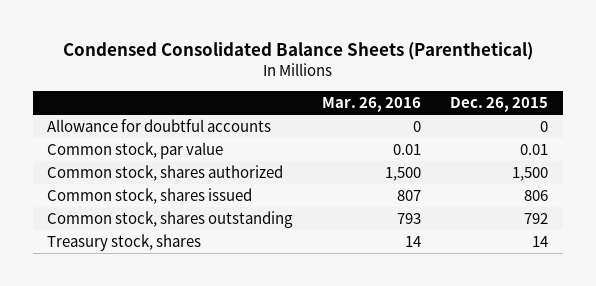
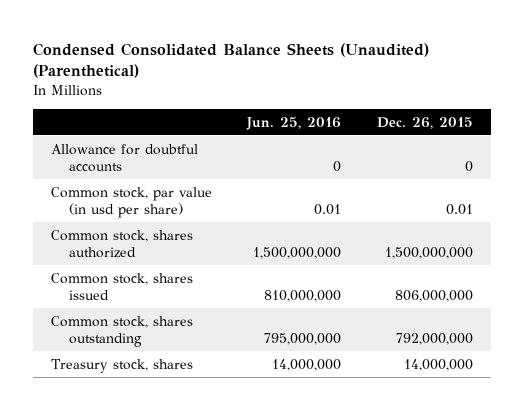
- Condensed Consolidated Balance Sheets (Parenthetical)
+ Condensed Consolidated Balance Sheets (Unaudited) (Parenthetical)
- | Mar. 26, 2016 | Dec. 26, 2015
+ | Jun. 25, 2016 | Dec. 26, 2015
- Common stock, par value | 0.01 | 0.01
- Common stock, shares authorized | 1,500 | 1,500
- Common stock, shares issued | 807 | 806
- Common stock, shares outstanding | 793 | 792
- Treasury stock, shares | 14 | 14
+ Common stock, par value (in usd per share) | 0.01 | 0.01
+ Common stock, shares authorized | 1,500,000,000 | 1,500,000,000
+ Common stock, shares issued | 810,000,000 | 806,000,000
+ Common stock, shares outstanding | 795,000,000 | 792,000,000
+ Treasury stock, shares | 14,000,000 | 14,000,000

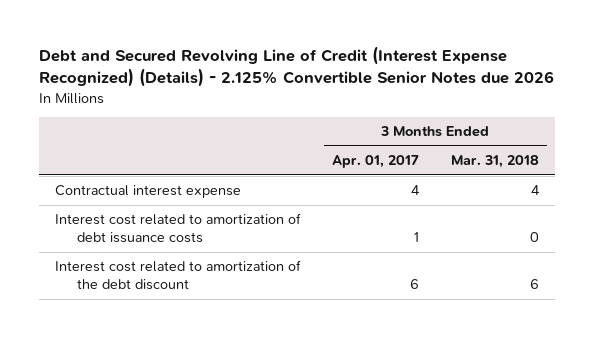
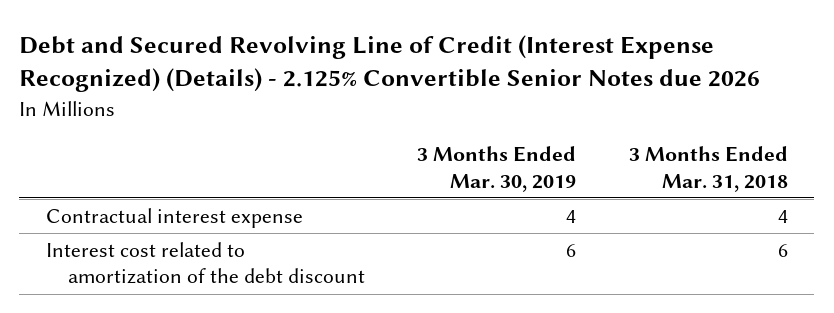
- | 3 Months Ended Apr. 01, 2017 | 3 Months Ended Mar. 31, 2018
+ | 3 Months Ended Mar. 30, 2019 | 3 Months Ended Mar. 31, 2018
- Interest cost related to amortization of debt issuance costs | 1 | 0

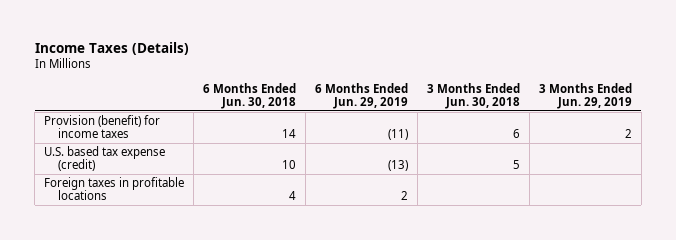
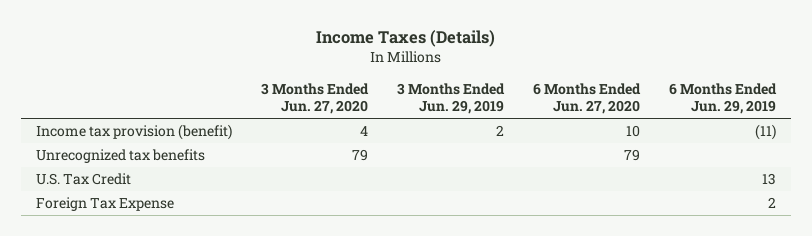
- | 6 Months Ended Jun. 30, 2018 | 6 Months Ended Jun. 29, 2019 | 3 Months Ended Jun. 30, 2018 | 3 Months Ended Jun. 29, 2019
+ | 3 Months Ended Jun. 27, 2020 | 3 Months Ended Jun. 29, 2019 | 6 Months Ended Jun. 27, 2020 | 6 Months Ended Jun. 29, 2019
- Provision (benefit) for income taxes | 14 | (11) | 6 | 2
- U.S. based tax expense (credit) | 10 | (13) | 5 |
- Foreign taxes in profitable locations | 4 | 2 | |
+ Income tax provision (benefit) | 4 | 2 | 10 | (11)
+ Unrecognized tax benefits | 79 | | 79 |
+ U.S. Tax Credit | | | | 13
+ Foreign Tax Expense | | | | 2

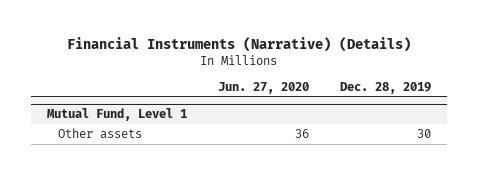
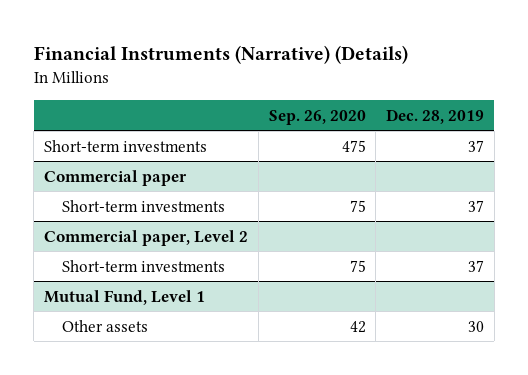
- | Jun. 27, 2020 | Dec. 28, 2019
+ | Sep. 26, 2020 | Dec. 28, 2019
+ Short-term investments | 475 | 37
+ Commercial paper
+ Short-term investments | 75 | 37
+ Commercial paper, Level 2
+ Short-term investments | 75 | 37

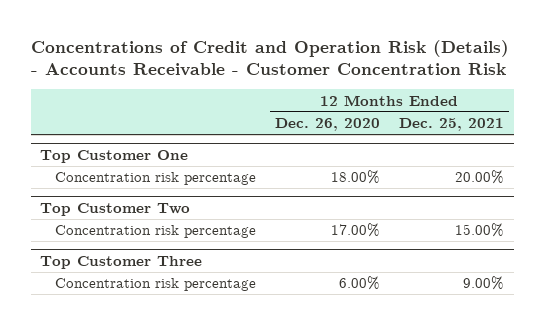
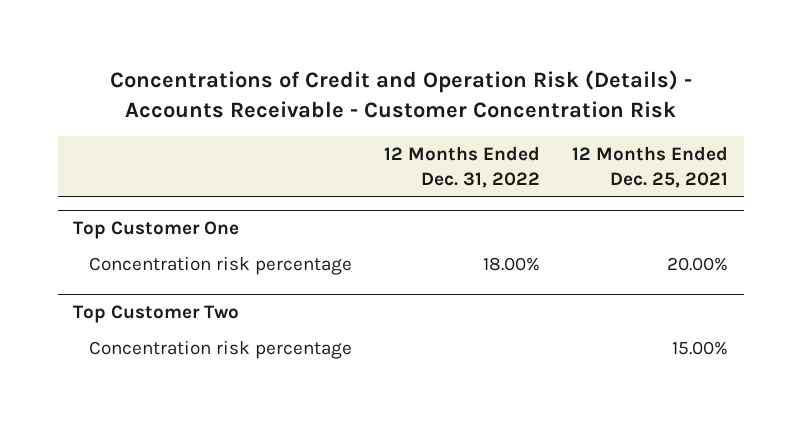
- | 12 Months Ended Dec. 26, 2020 | 12 Months Ended Dec. 25, 2021
+ | 12 Months Ended Dec. 31, 2022 | 12 Months Ended Dec. 25, 2021
- Top Customer Three
- Concentration risk percentage | 6.00% | 9.00%

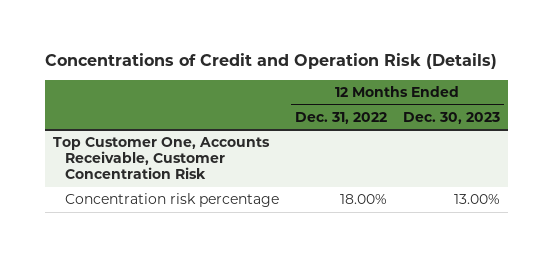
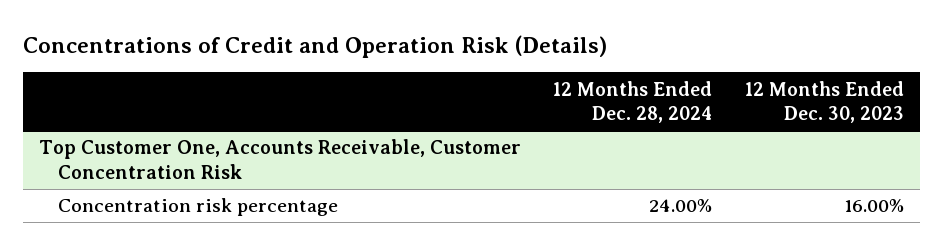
- | 12 Months Ended Dec. 31, 2022 | 12 Months Ended Dec. 30, 2023
+ | 12 Months Ended Dec. 28, 2024 | 12 Months Ended Dec. 30, 2023
@ Top Customer One, Accounts Receivable, Customer Concentration Risk
- Concentration risk percentage | 18.00% | 13.00%
+ Concentration risk percentage | 24.00% | 16.00%

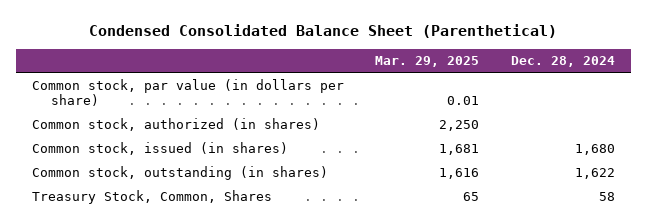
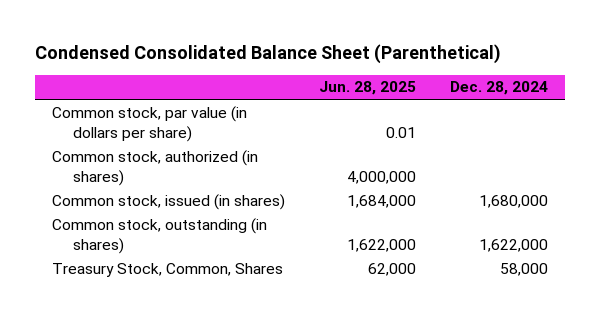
- | Mar. 29, 2025 | Dec. 28, 2024
+ | Jun. 28, 2025 | Dec. 28, 2024
- Common stock, issued (in shares) | 1,681 | 1,680
- Common stock, outstanding (in shares) | 1,616 | 1,622
- Treasury Stock, Common, Shares | 65 | 58
+ Common stock, issued (in shares) | 1,684,000 | 1,680,000
+ Common stock, outstanding (in shares) | 1,622,000 | 1,622,000
+ Treasury Stock, Common, Shares | 62,000 | 58,000

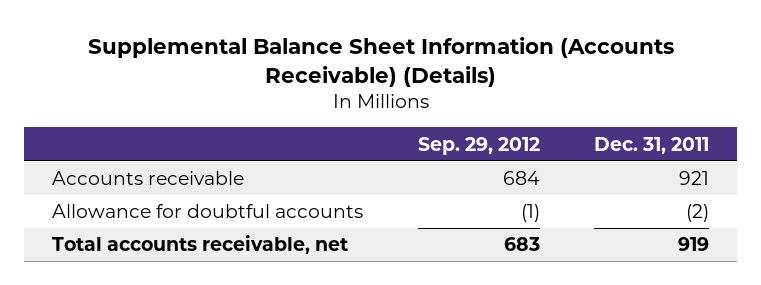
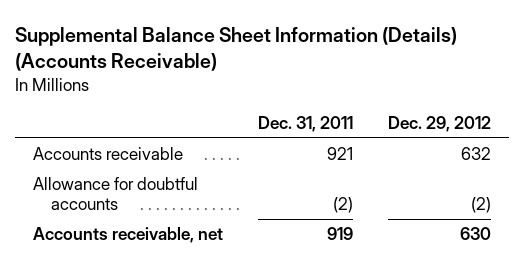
- Supplemental Balance Sheet Information (Accounts Receivable) (Details)
+ Supplemental Balance Sheet Information (Details) (Accounts Receivable)
- | Sep. 29, 2012 | Dec. 31, 2011
+ | Dec. 31, 2011 | Dec. 29, 2012
- Total accounts receivable, net | 683 | 919
+ Accounts receivable, net | 919 | 630

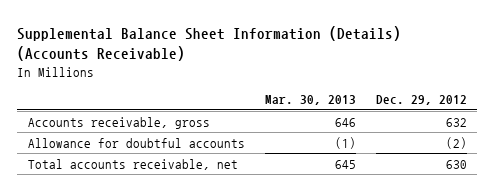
- | Dec. 31, 2011 | Dec. 29, 2012
+ | Mar. 30, 2013 | Dec. 29, 2012
- Accounts receivable | 921 | 632
+ Accounts receivable, gross | 646 | 632
- Accounts receivable, net | 919 | 630
+ Total accounts receivable, net | 645 | 630

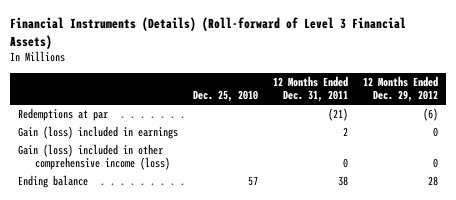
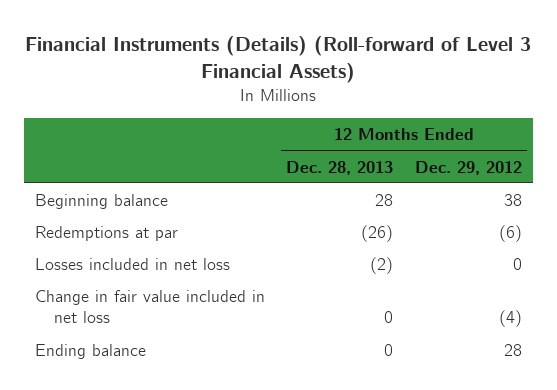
- | Dec. 25, 2010 | 12 Months Ended Dec. 31, 2011 | 12 Months Ended Dec. 29, 2012
+ | 12 Months Ended Dec. 28, 2013 | 12 Months Ended Dec. 29, 2012
+ Beginning balance | 28 | 38
- Gain (loss) included in earnings | | 2 | 0
- Gain (loss) included in other comprehensive income (loss) | | 0 | 0
+ Losses included in net loss | (2) | 0
+ Change in fair value included in net loss | 0 | (4)

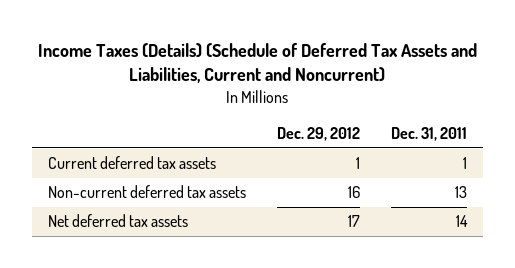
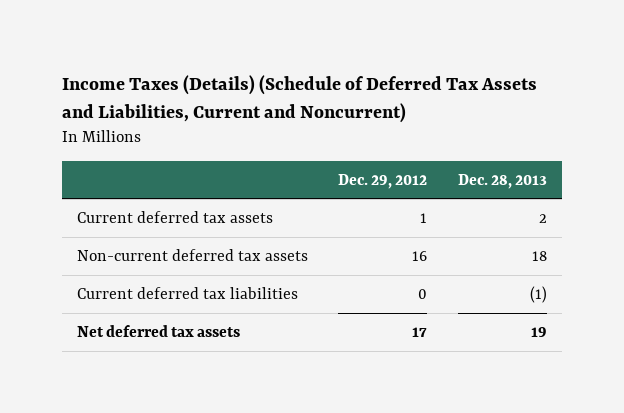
- | Dec. 29, 2012 | Dec. 31, 2011
+ | Dec. 29, 2012 | Dec. 28, 2013
+ Current deferred tax liabilities | 0 | (1)

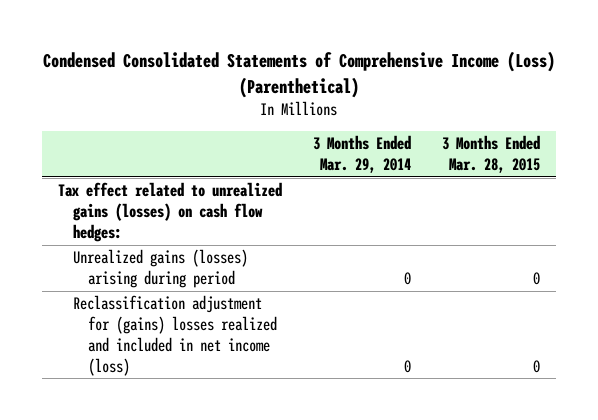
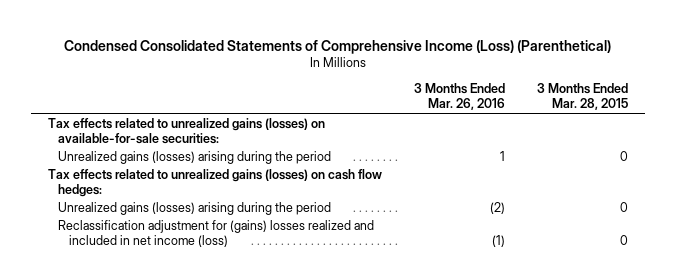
- | 3 Months Ended Mar. 29, 2014 | 3 Months Ended Mar. 28, 2015
+ | 3 Months Ended Mar. 26, 2016 | 3 Months Ended Mar. 28, 2015
- Tax effect related to unrealized gains (losses) on cash flow hedges:
- Unrealized gains (losses) arising during period | 0 | 0
+ Tax effects related to unrealized gains (losses) on available-for-sale securities:
+ Unrealized gains (losses) arising during the period | 1 | 0
+ Tax effects related to unrealized gains (losses) on cash flow hedges:
+ Unrealized gains (losses) arising during the period | (2) | 0

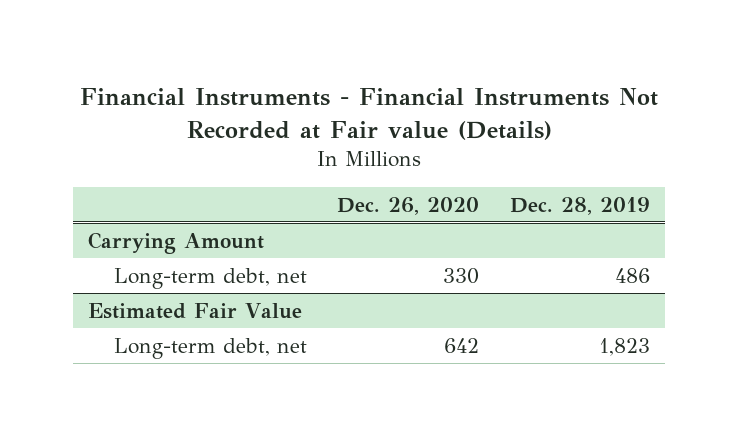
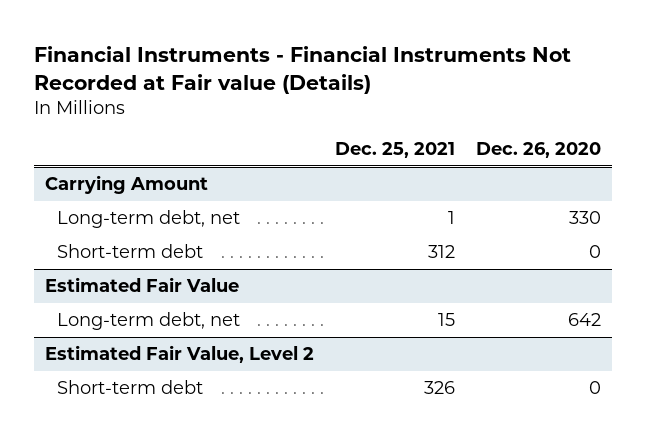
- | Dec. 26, 2020 | Dec. 28, 2019
+ | Dec. 25, 2021 | Dec. 26, 2020
@ Carrying Amount
+ Short-term debt | 312 | 0
+ Estimated Fair Value, Level 2
+ Short-term debt | 326 | 0

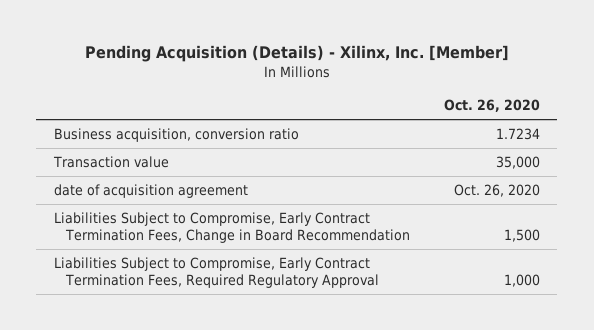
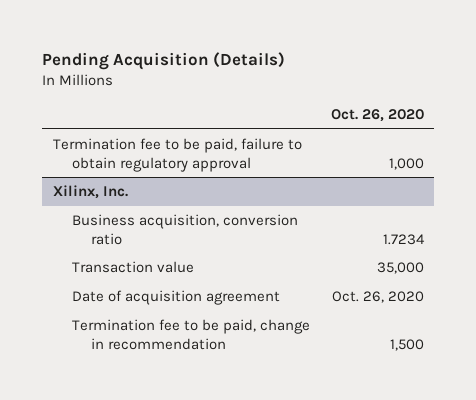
- Pending Acquisition (Details) - Xilinx, Inc. [Member]
+ Pending Acquisition (Details)
+ Termination fee to be paid, failure to obtain regulatory approval | 1,000
+ Xilinx, Inc.
- date of acquisition agreement | Oct. 26, 2020
- Liabilities Subject to Compromise, Early Contract Termination Fees, Change in Board Recommendation | 1,500
- Liabilities Subject to Compromise, Early Contract Termination Fees, Required Regulatory Approval | 1,000
+ Date of acquisition agreement | Oct. 26, 2020
+ Termination fee to be paid, change in recommendation | 1,500

